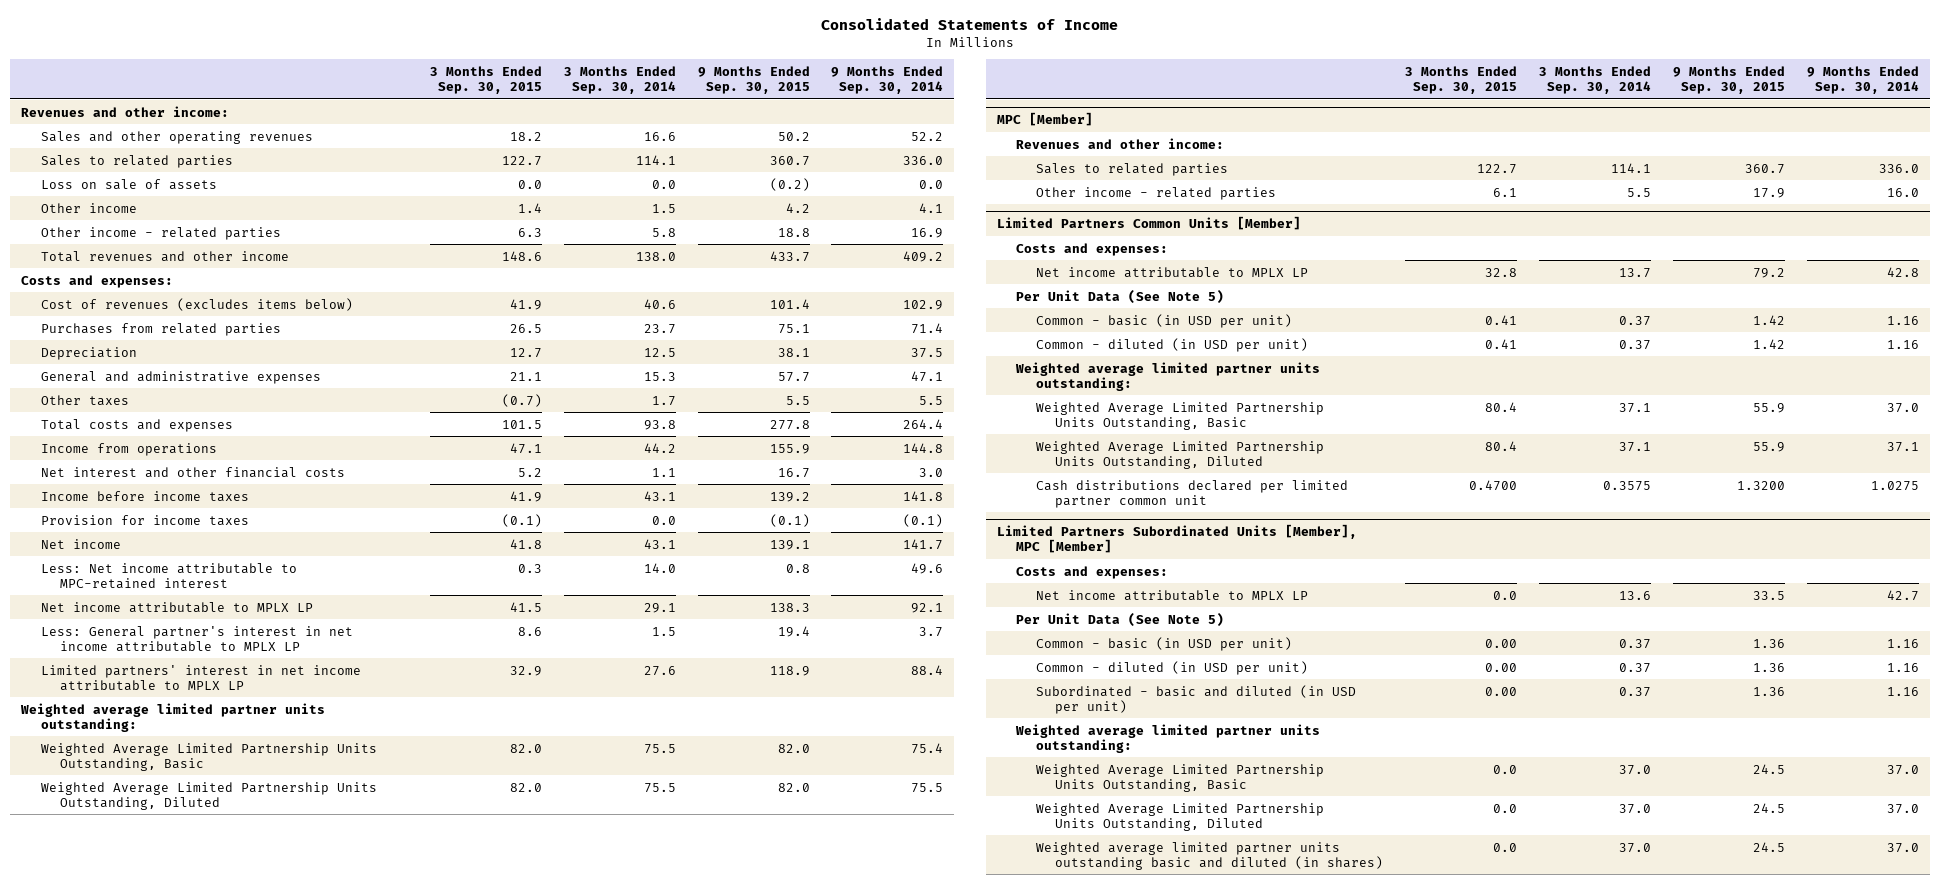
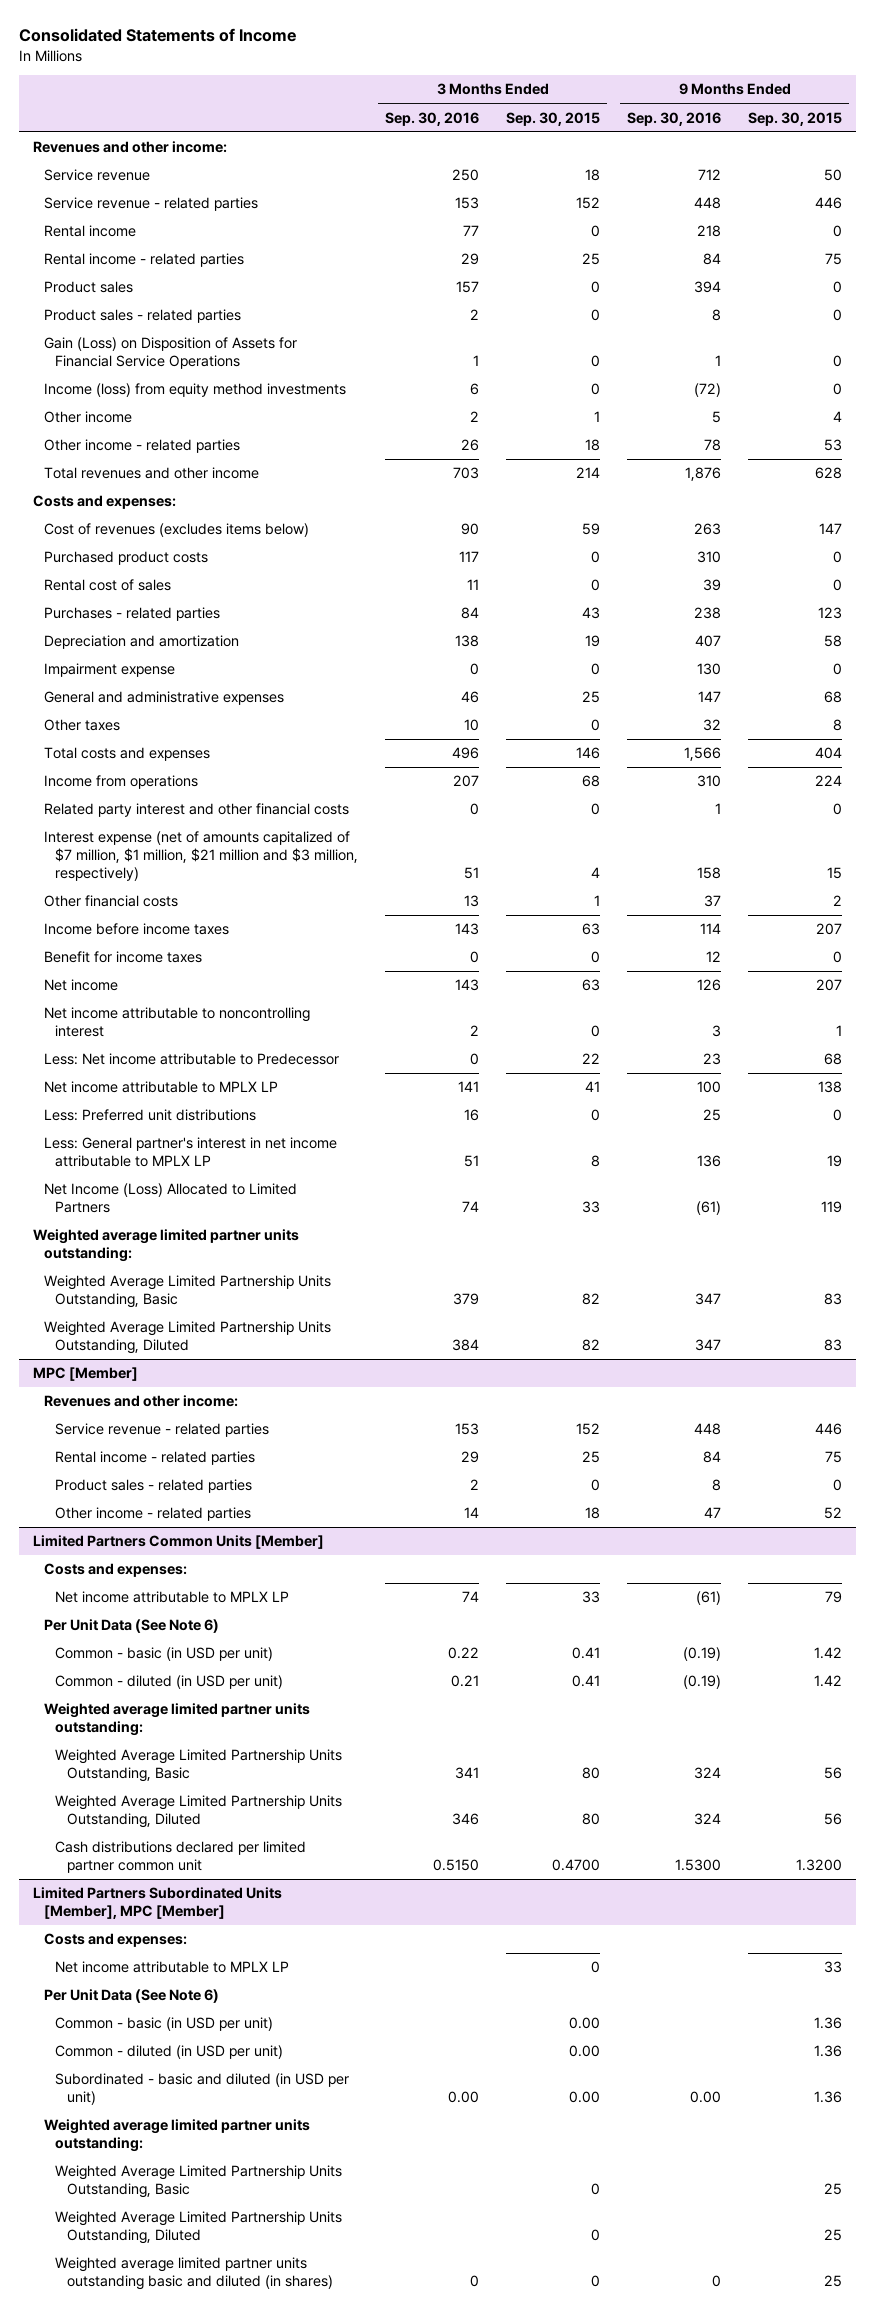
- | 3 Months Ended Sep. 30, 2015 | 3 Months Ended Sep. 30, 2014 | 9 Months Ended Sep. 30, 2015 | 9 Months Ended Sep. 30, 2014
+ | 3 Months Ended Sep. 30, 2016 | 3 Months Ended Sep. 30, 2015 | 9 Months Ended Sep. 30, 2016 | 9 Months Ended Sep. 30, 2015
- Sales and other operating revenues | 18.2 | 16.6 | 50.2 | 52.2
- Sales to related parties | 122.7 | 114.1 | 360.7 | 336.0
- Loss on sale of assets | 0.0 | 0.0 | (0.2) | 0.0
- Other income | 1.4 | 1.5 | 4.2 | 4.1
- Other income - related parties | 6.3 | 5.8 | 18.8 | 16.9
- Total revenues and other income | 148.6 | 138.0 | 433.7 | 409.2
+ Service revenue | 250 | 18 | 712 | 50
+ Service revenue - related parties | 153 | 152 | 448 | 446
+ Rental income | 77 | 0 | 218 | 0
+ Rental income - related parties | 29 | 25 | 84 | 75
+ Product sales | 157 | 0 | 394 | 0
+ Product sales - related parties | 2 | 0 | 8 | 0
+ Gain (Loss) on Disposition of Assets for Financial Service Operations | 1 | 0 | 1 | 0
+ Income (loss) from equity method investments | 6 | 0 | (72) | 0
+ Other income | 2 | 1 | 5 | 4
+ Other income - related parties | 26 | 18 | 78 | 53
+ Total revenues and other income | 703 | 214 | 1,876 | 628
- Cost of revenues (excludes items below) | 41.9 | 40.6 | 101.4 | 102.9
- Purchases from related parties | 26.5 | 23.7 | 75.1 | 71.4
- Depreciation | 12.7 | 12.5 | 38.1 | 37.5
- General and administrative expenses | 21.1 | 15.3 | 57.7 | 47.1
- Other taxes | (0.7) | 1.7 | 5.5 | 5.5
- Total costs and expenses | 101.5 | 93.8 | 277.8 | 264.4
- Income from operations | 47.1 | 44.2 | 155.9 | 144.8
- Net interest and other financial costs | 5.2 | 1.1 | 16.7 | 3.0
- Income before income taxes | 41.9 | 43.1 | 139.2 | 141.8
- Provision for income taxes | (0.1) | 0.0 | (0.1) | (0.1)
- Net income | 41.8 | 43.1 | 139.1 | 141.7
- Less: Net income attributable to MPC-retained interest | 0.3 | 14.0 | 0.8 | 49.6
- Net income attributable to MPLX LP | 41.5 | 29.1 | 138.3 | 92.1
- Less: General partner's interest in net income attributable to MPLX LP | 8.6 | 1.5 | 19.4 | 3.7
- Limited partners' interest in net income attributable to MPLX LP | 32.9 | 27.6 | 118.9 | 88.4
+ Cost of revenues (excludes items below) | 90 | 59 | 263 | 147
+ Purchased product costs | 117 | 0 | 310 | 0
+ Rental cost of sales | 11 | 0 | 39 | 0
+ Purchases - related parties | 84 | 43 | 238 | 123
+ Depreciation and amortization | 138 | 19 | 407 | 58
+ Impairment expense | 0 | 0 | 130 | 0
+ General and administrative expenses | 46 | 25 | 147 | 68
+ Other taxes | 10 | 0 | 32 | 8
+ Total costs and expenses | 496 | 146 | 1,566 | 404
+ Income from operations | 207 | 68 | 310 | 224
+ Related party interest and other financial costs | 0 | 0 | 1 | 0
+ Interest expense (net of amounts capitalized of $7 million, $1 million, $21 million and $3 million, respectively) | 51 | 4 | 158 | 15
+ Other financial costs | 13 | 1 | 37 | 2
+ Income before income taxes | 143 | 63 | 114 | 207
+ Benefit for income taxes | 0 | 0 | 12 | 0
+ Net income | 143 | 63 | 126 | 207
+ Net income attributable to noncontrolling interest | 2 | 0 | 3 | 1
+ Less: Net income attributable to Predecessor | 0 | 22 | 23 | 68
+ Net income attributable to MPLX LP | 141 | 41 | 100 | 138
+ Less: Preferred unit distributions | 16 | 0 | 25 | 0
+ Less: General partner's interest in net income attributable to MPLX LP | 51 | 8 | 136 | 19
+ Net Income (Loss) Allocated to Limited Partners | 74 | 33 | (61) | 119
- Weighted Average Limited Partnership Units Outstanding, Basic | 82.0 | 75.5 | 82.0 | 75.4
- Weighted Average Limited Partnership Units Outstanding, Diluted | 82.0 | 75.5 | 82.0 | 75.5
+ Weighted Average Limited Partnership Units Outstanding, Basic | 379 | 82 | 347 | 83
+ Weighted Average Limited Partnership Units Outstanding, Diluted | 384 | 82 | 347 | 83
@ MPC [Member]
- Sales to related parties | 122.7 | 114.1 | 360.7 | 336.0
- Other income - related parties | 6.1 | 5.5 | 17.9 | 16.0
+ Service revenue - related parties | 153 | 152 | 448 | 446
+ Rental income - related parties | 29 | 25 | 84 | 75
+ Product sales - related parties | 2 | 0 | 8 | 0
+ Other income - related parties | 14 | 18 | 47 | 52
@ Limited Partners Common Units [Member]
- Net income attributable to MPLX LP | 32.8 | 13.7 | 79.2 | 42.8
- Per Unit Data (See Note 5)
+ Net income attributable to MPLX LP | 74 | 33 | (61) | 79
+ Per Unit Data (See Note 6)
- Weighted Average Limited Partnership Units Outstanding, Basic | 80.4 | 37.1 | 55.9 | 37.0
- Weighted Average Limited Partnership Units Outstanding, Diluted | 80.4 | 37.1 | 55.9 | 37.1
+ Weighted Average Limited Partnership Units Outstanding, Basic | 341 | 80 | 324 | 56
+ Weighted Average Limited Partnership Units Outstanding, Diluted | 346 | 80 | 324 | 56
@ Limited Partners Subordinated Units [Member], MPC [Member]
- Net income attributable to MPLX LP | 0.0 | 13.6 | 33.5 | 42.7
- Per Unit Data (See Note 5)
+ Net income attributable to MPLX LP | | 0 | | 33
+ Per Unit Data (See Note 6)
- Weighted Average Limited Partnership Units Outstanding, Basic | 0.0 | 37.0 | 24.5 | 37.0
- Weighted Average Limited Partnership Units Outstanding, Diluted | 0.0 | 37.0 | 24.5 | 37.0
- Weighted average limited partner units outstanding basic and diluted (in shares) | 0.0 | 37.0 | 24.5 | 37.0
+ Weighted Average Limited Partnership Units Outstanding, Basic | | 0 | | 25
+ Weighted Average Limited Partnership Units Outstanding, Diluted | | 0 | | 25
+ Weighted average limited partner units outstanding basic and diluted (in shares) | 0 | 0 | 0 | 25

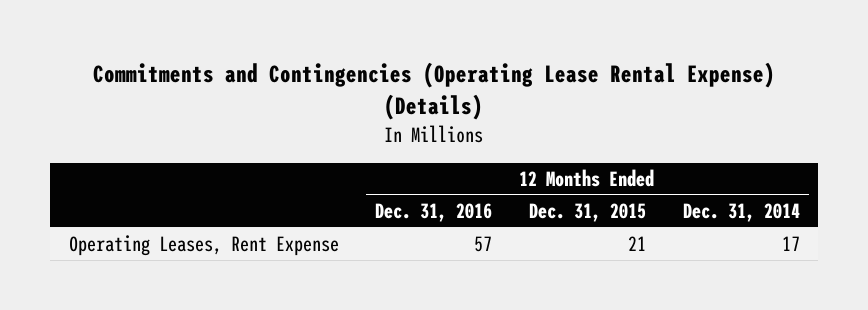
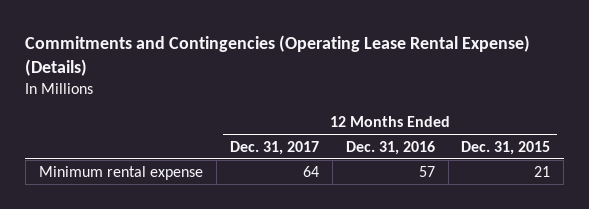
- | 12 Months Ended Dec. 31, 2016 | 12 Months Ended Dec. 31, 2015 | 12 Months Ended Dec. 31, 2014
+ | 12 Months Ended Dec. 31, 2017 | 12 Months Ended Dec. 31, 2016 | 12 Months Ended Dec. 31, 2015
- Operating Leases, Rent Expense | 57 | 21 | 17
+ Minimum rental expense | 64 | 57 | 21

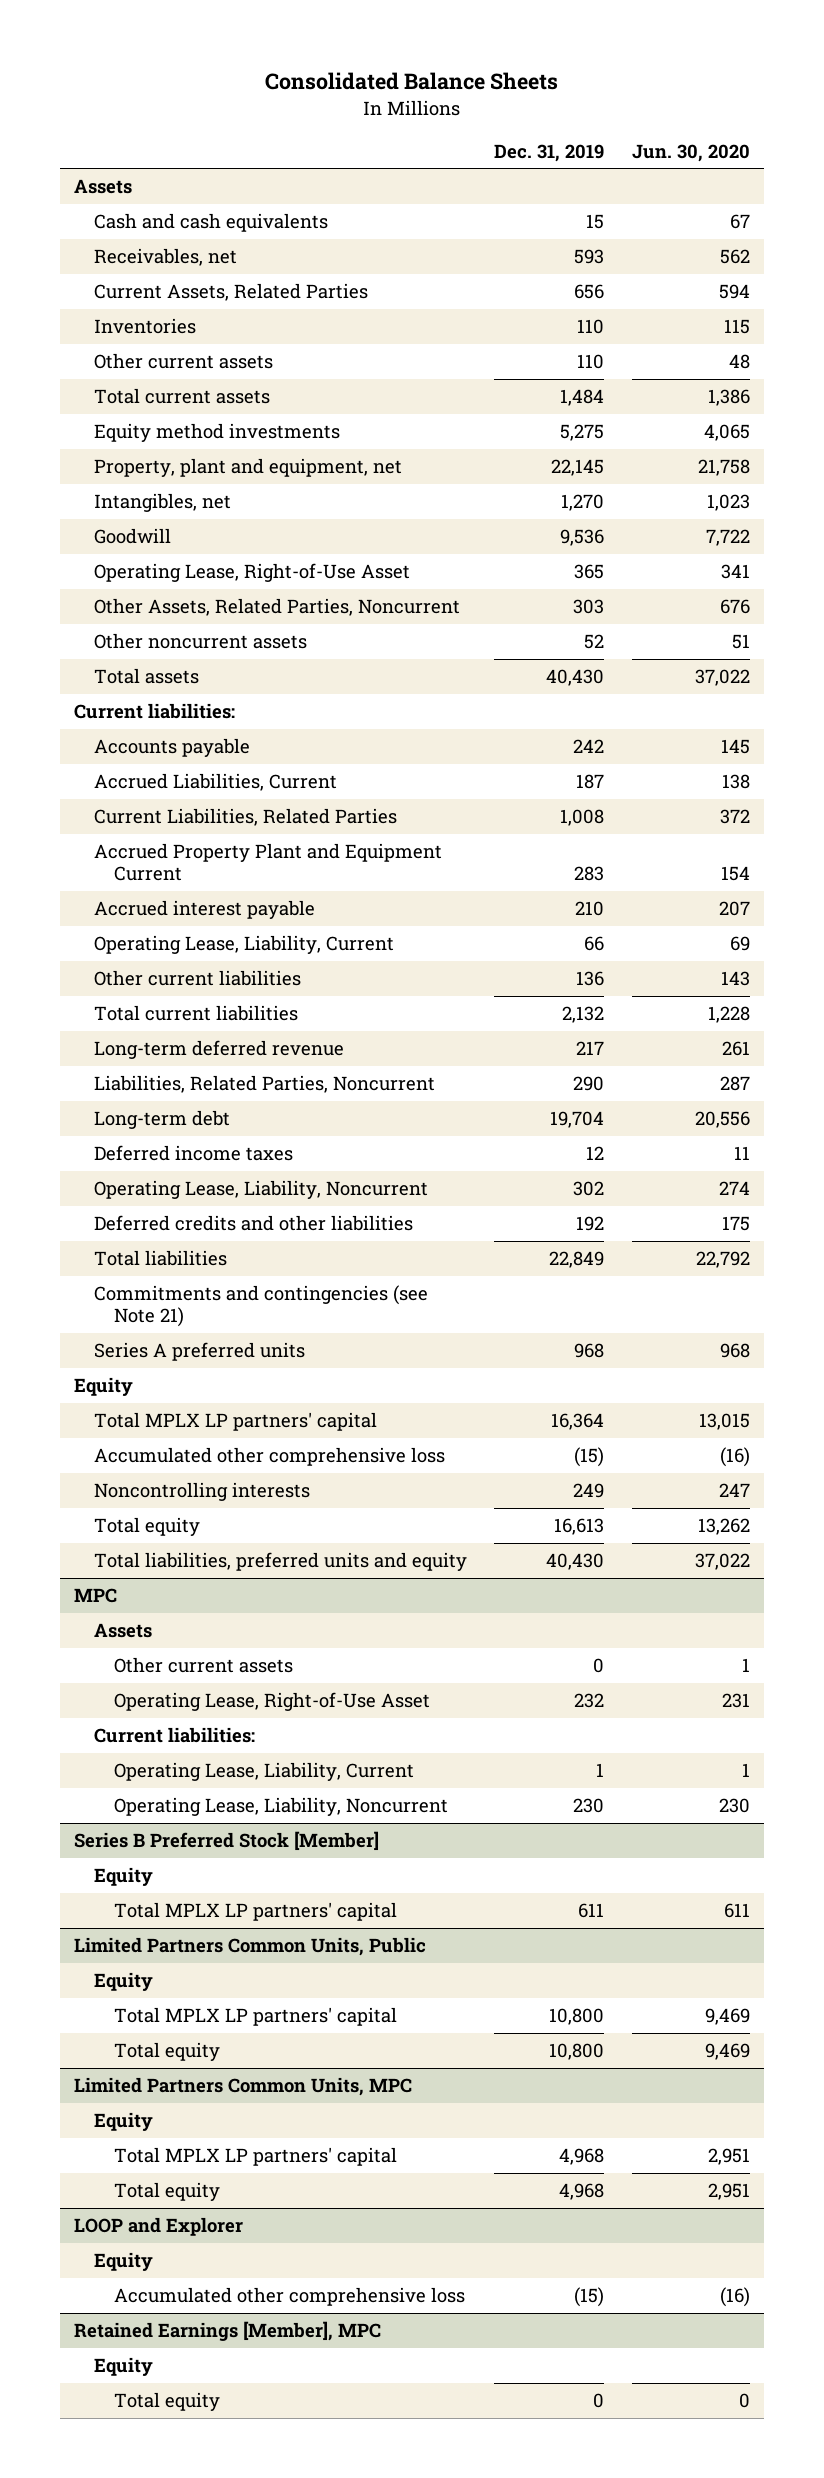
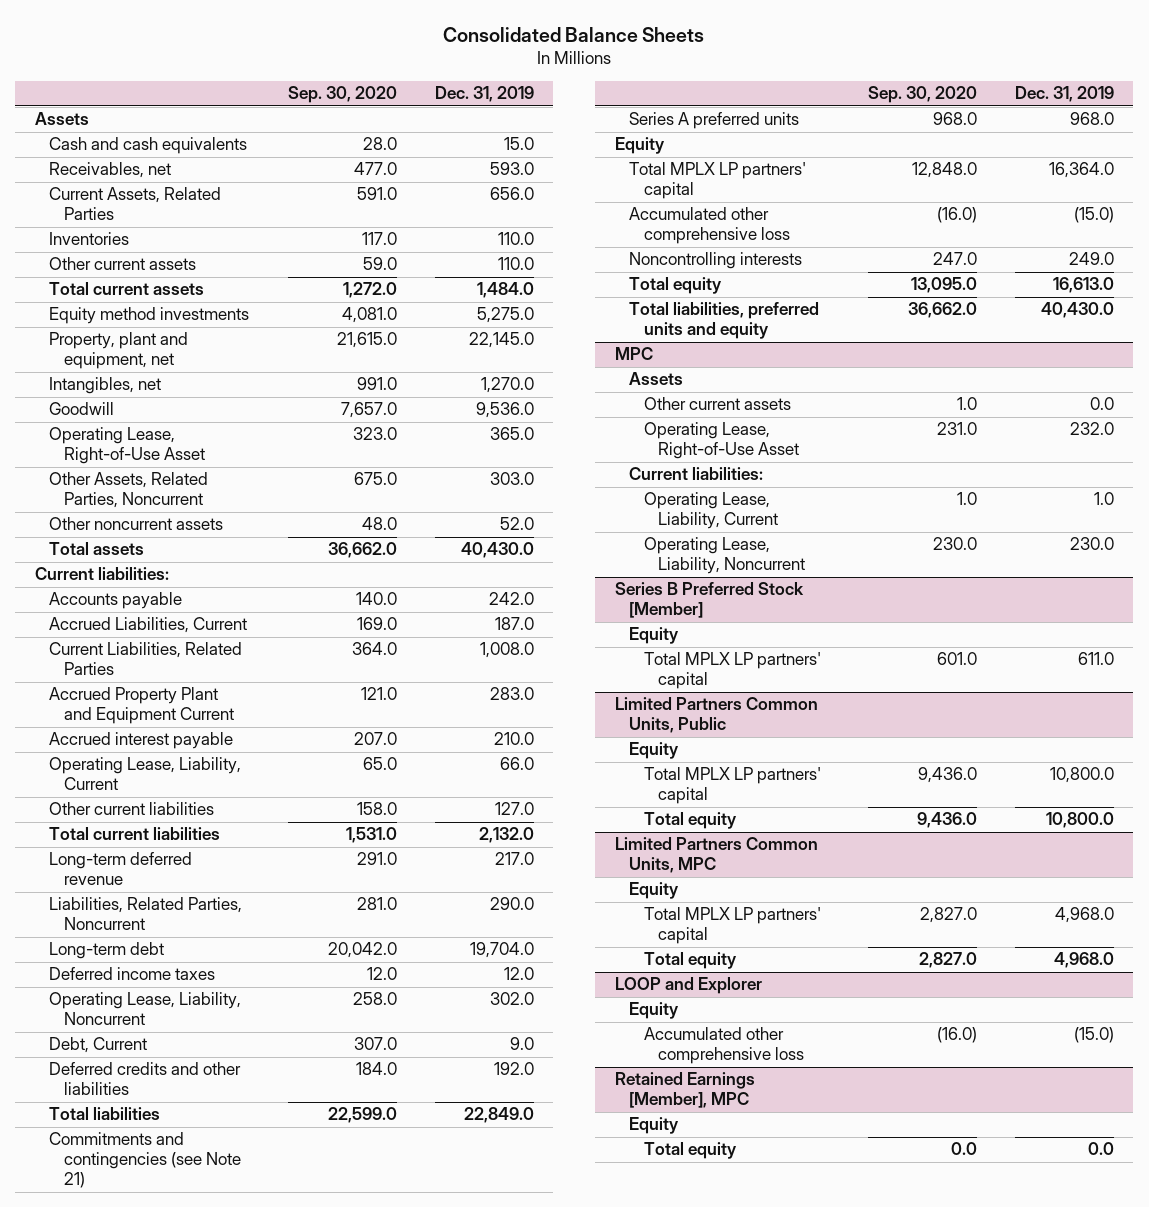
- | Dec. 31, 2019 | Jun. 30, 2020
+ | Sep. 30, 2020 | Dec. 31, 2019
- Cash and cash equivalents | 15 | 67
- Receivables, net | 593 | 562
- Current Assets, Related Parties | 656 | 594
- Inventories | 110 | 115
- Other current assets | 110 | 48
- Total current assets | 1,484 | 1,386
- Equity method investments | 5,275 | 4,065
- Property, plant and equipment, net | 22,145 | 21,758
- Intangibles, net | 1,270 | 1,023
- Goodwill | 9,536 | 7,722
- Operating Lease, Right-of-Use Asset | 365 | 341
- Other Assets, Related Parties, Noncurrent | 303 | 676
- Other noncurrent assets | 52 | 51
- Total assets | 40,430 | 37,022
+ Cash and cash equivalents | 28.0 | 15.0
+ Receivables, net | 477.0 | 593.0
+ Current Assets, Related Parties | 591.0 | 656.0
+ Inventories | 117.0 | 110.0
+ Other current assets | 59.0 | 110.0
+ Total current assets | 1,272.0 | 1,484.0
+ Equity method investments | 4,081.0 | 5,275.0
+ Property, plant and equipment, net | 21,615.0 | 22,145.0
+ Intangibles, net | 991.0 | 1,270.0
+ Goodwill | 7,657.0 | 9,536.0
+ Operating Lease, Right-of-Use Asset | 323.0 | 365.0
+ Other Assets, Related Parties, Noncurrent | 675.0 | 303.0
+ Other noncurrent assets | 48.0 | 52.0
+ Total assets | 36,662.0 | 40,430.0
- Accounts payable | 242 | 145
- Accrued Liabilities, Current | 187 | 138
- Current Liabilities, Related Parties | 1,008 | 372
- Accrued Property Plant and Equipment Current | 283 | 154
- Accrued interest payable | 210 | 207
- Operating Lease, Liability, Current | 66 | 69
- Other current liabilities | 136 | 143
- Total current liabilities | 2,132 | 1,228
- Long-term deferred revenue | 217 | 261
- Liabilities, Related Parties, Noncurrent | 290 | 287
- Long-term debt | 19,704 | 20,556
- Deferred income taxes | 12 | 11
- Operating Lease, Liability, Noncurrent | 302 | 274
- Deferred credits and other liabilities | 192 | 175
- Total liabilities | 22,849 | 22,792
+ Accounts payable | 140.0 | 242.0
+ Accrued Liabilities, Current | 169.0 | 187.0
+ Current Liabilities, Related Parties | 364.0 | 1,008.0
+ Accrued Property Plant and Equipment Current | 121.0 | 283.0
+ Accrued interest payable | 207.0 | 210.0
+ Operating Lease, Liability, Current | 65.0 | 66.0
+ Other current liabilities | 158.0 | 127.0
+ Total current liabilities | 1,531.0 | 2,132.0
+ Long-term deferred revenue | 291.0 | 217.0
+ Liabilities, Related Parties, Noncurrent | 281.0 | 290.0
+ Long-term debt | 20,042.0 | 19,704.0
+ Deferred income taxes | 12.0 | 12.0
+ Operating Lease, Liability, Noncurrent | 258.0 | 302.0
+ Debt, Current | 307.0 | 9.0
+ Deferred credits and other liabilities | 184.0 | 192.0
+ Total liabilities | 22,599.0 | 22,849.0
- Series A preferred units | 968 | 968
+ Series A preferred units | 968.0 | 968.0
- Total MPLX LP partners' capital | 16,364 | 13,015
- Accumulated other comprehensive loss | (15) | (16)
- Noncontrolling interests | 249 | 247
- Total equity | 16,613 | 13,262
- Total liabilities, preferred units and equity | 40,430 | 37,022
+ Total MPLX LP partners' capital | 12,848.0 | 16,364.0
+ Accumulated other comprehensive loss | (16.0) | (15.0)
+ Noncontrolling interests | 247.0 | 249.0
+ Total equity | 13,095.0 | 16,613.0
+ Total liabilities, preferred units and equity | 36,662.0 | 40,430.0
@ MPC
- Other current assets | 0 | 1
- Operating Lease, Right-of-Use Asset | 232 | 231
+ Other current assets | 1.0 | 0.0
+ Operating Lease, Right-of-Use Asset | 231.0 | 232.0
- Operating Lease, Liability, Current | 1 | 1
- Operating Lease, Liability, Noncurrent | 230 | 230
+ Operating Lease, Liability, Current | 1.0 | 1.0
+ Operating Lease, Liability, Noncurrent | 230.0 | 230.0
@ Series B Preferred Stock [Member]
- Total MPLX LP partners' capital | 611 | 611
+ Total MPLX LP partners' capital | 601.0 | 611.0
@ Limited Partners Common Units, Public
- Total MPLX LP partners' capital | 10,800 | 9,469
- Total equity | 10,800 | 9,469
+ Total MPLX LP partners' capital | 9,436.0 | 10,800.0
+ Total equity | 9,436.0 | 10,800.0
@ Limited Partners Common Units, MPC
- Total MPLX LP partners' capital | 4,968 | 2,951
- Total equity | 4,968 | 2,951
+ Total MPLX LP partners' capital | 2,827.0 | 4,968.0
+ Total equity | 2,827.0 | 4,968.0
@ LOOP and Explorer
- Accumulated other comprehensive loss | (15) | (16)
+ Accumulated other comprehensive loss | (16.0) | (15.0)
@ Retained Earnings [Member], MPC
- Total equity | 0 | 0
+ Total equity | 0.0 | 0.0

